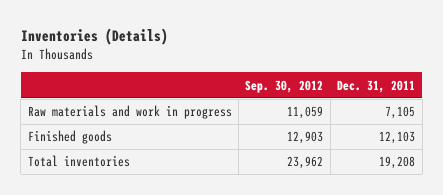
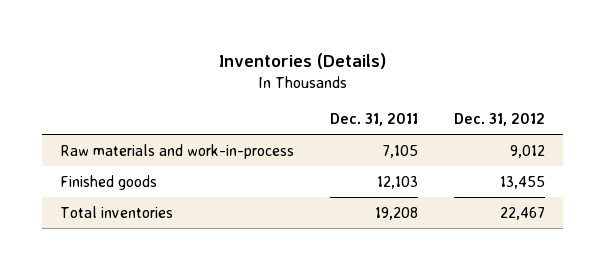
- | Sep. 30, 2012 | Dec. 31, 2011
+ | Dec. 31, 2011 | Dec. 31, 2012
- Raw materials and work in progress | 11,059 | 7,105
+ Raw materials and work-in-process | 7,105 | 9,012

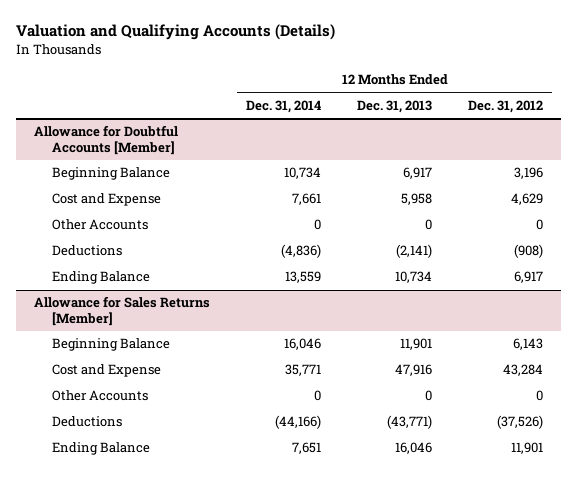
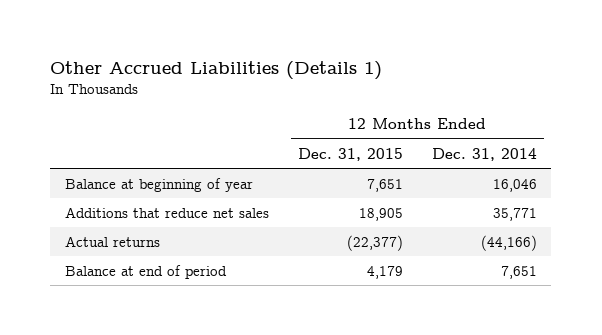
- Valuation and Qualifying Accounts (Details)
+ Other Accrued Liabilities (Details 1)
- | 12 Months Ended Dec. 31, 2014 | 12 Months Ended Dec. 31, 2013 | 12 Months Ended Dec. 31, 2012
+ | 12 Months Ended Dec. 31, 2015 | 12 Months Ended Dec. 31, 2014
- Allowance for Doubtful Accounts [Member]
- Beginning Balance | 10,734 | 6,917 | 3,196
- Cost and Expense | 7,661 | 5,958 | 4,629
- Other Accounts | 0 | 0 | 0
- Deductions | (4,836) | (2,141) | (908)
- Ending Balance | 13,559 | 10,734 | 6,917
- Allowance for Sales Returns [Member]
- Beginning Balance | 16,046 | 11,901 | 6,143
- Cost and Expense | 35,771 | 47,916 | 43,284
- Other Accounts | 0 | 0 | 0
- Deductions | (44,166) | (43,771) | (37,526)
- Ending Balance | 7,651 | 16,046 | 11,901
+ Balance at beginning of year | 7,651 | 16,046
+ Additions that reduce net sales | 18,905 | 35,771
+ Actual returns | (22,377) | (44,166)
+ Balance at end of period | 4,179 | 7,651

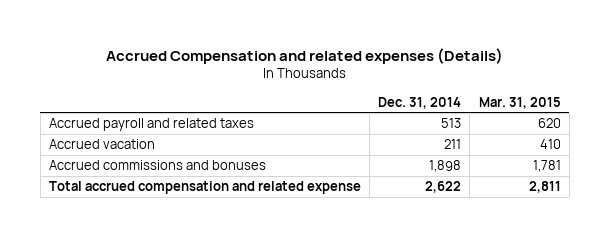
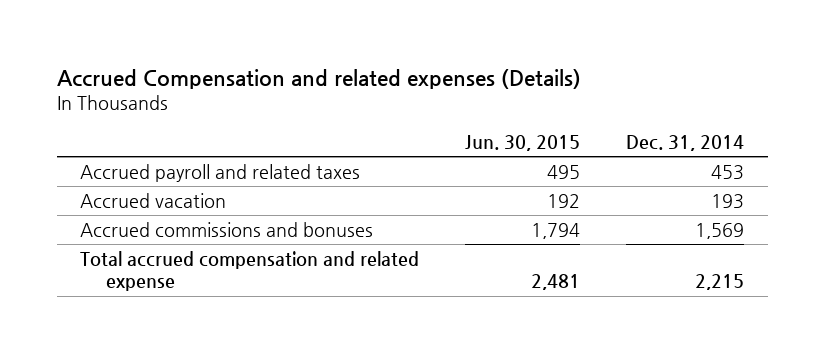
- | Dec. 31, 2014 | Mar. 31, 2015
+ | Jun. 30, 2015 | Dec. 31, 2014
- Accrued payroll and related taxes | 513 | 620
- Accrued vacation | 211 | 410
- Accrued commissions and bonuses | 1,898 | 1,781
- Total accrued compensation and related expense | 2,622 | 2,811
+ Accrued payroll and related taxes | 495 | 453
+ Accrued vacation | 192 | 193
+ Accrued commissions and bonuses | 1,794 | 1,569
+ Total accrued compensation and related expense | 2,481 | 2,215

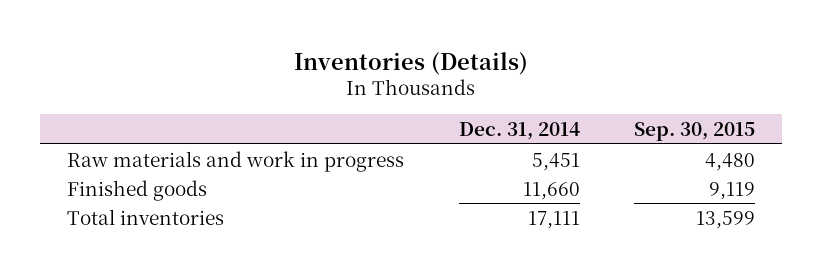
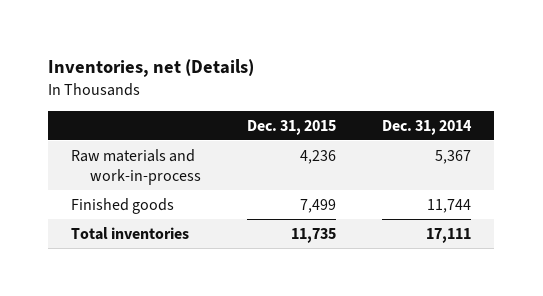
- Inventories (Details)
+ Inventories, net (Details)
- | Dec. 31, 2014 | Sep. 30, 2015
+ | Dec. 31, 2015 | Dec. 31, 2014
- Raw materials and work in progress | 5,451 | 4,480
- Finished goods | 11,660 | 9,119
+ Raw materials and work-in-process | 4,236 | 5,367
+ Finished goods | 7,499 | 11,744

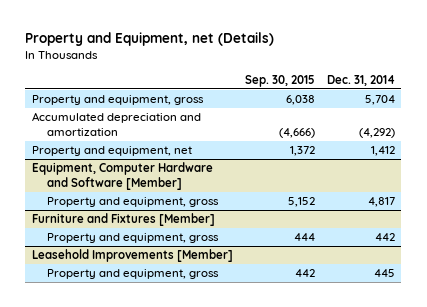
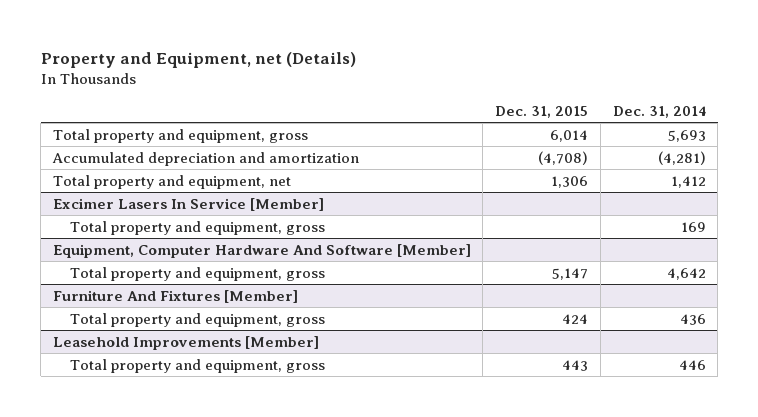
- | Sep. 30, 2015 | Dec. 31, 2014
+ | Dec. 31, 2015 | Dec. 31, 2014
- Property and equipment, gross | 6,038 | 5,704
- Accumulated depreciation and amortization | (4,666) | (4,292)
- Property and equipment, net | 1,372 | 1,412
- Equipment, Computer Hardware and Software [Member]
- Property and equipment, gross | 5,152 | 4,817
- Furniture and Fixtures [Member]
- Property and equipment, gross | 444 | 442
+ Total property and equipment, gross | 6,014 | 5,693
+ Accumulated depreciation and amortization | (4,708) | (4,281)
+ Total property and equipment, net | 1,306 | 1,412
+ Excimer Lasers In Service [Member]
+ Total property and equipment, gross | | 169
+ Equipment, Computer Hardware And Software [Member]
+ Total property and equipment, gross | 5,147 | 4,642
+ Furniture And Fixtures [Member]
+ Total property and equipment, gross | 424 | 436
@ Leasehold Improvements [Member]
- Property and equipment, gross | 442 | 445
+ Total property and equipment, gross | 443 | 446

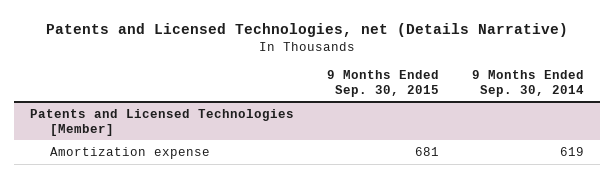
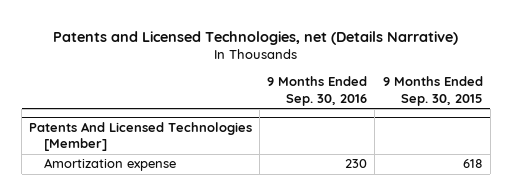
- | 9 Months Ended Sep. 30, 2015 | 9 Months Ended Sep. 30, 2014
+ | 9 Months Ended Sep. 30, 2016 | 9 Months Ended Sep. 30, 2015
- Patents and Licensed Technologies [Member]
- Amortization expense | 681 | 619
+ Patents And Licensed Technologies [Member]
+ Amortization expense | 230 | 618

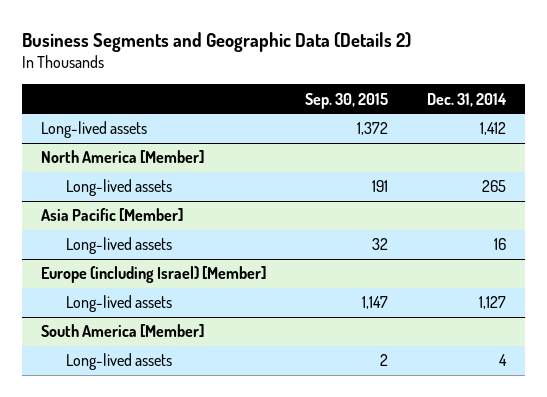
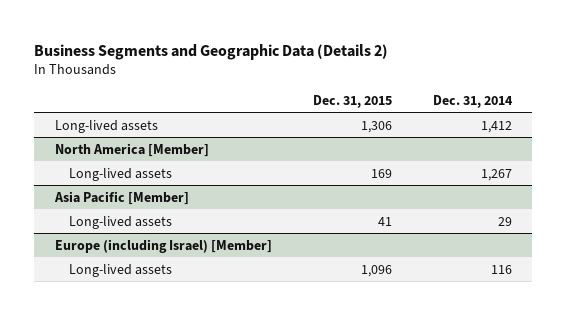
- | Sep. 30, 2015 | Dec. 31, 2014
+ | Dec. 31, 2015 | Dec. 31, 2014
@ North America [Member]
- Long-lived assets | 191 | 265
+ Long-lived assets | 169 | 1,267
@ Asia Pacific [Member]
- Long-lived assets | 32 | 16
+ Long-lived assets | 41 | 29
@ Europe (including Israel) [Member]
- Long-lived assets | 1,147 | 1,127
- South America [Member]
- Long-lived assets | 2 | 4
@ Europe (including Israel) [Member]
+ Long-lived assets | 1,096 | 116

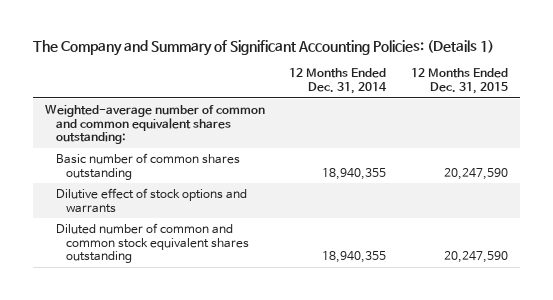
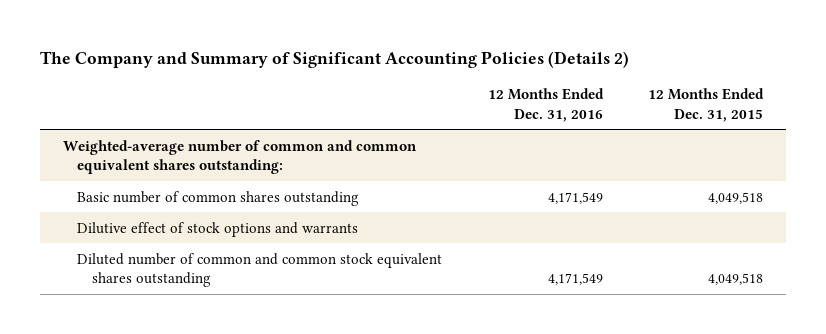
- The Company and Summary of Significant Accounting Policies: (Details 1)
+ The Company and Summary of Significant Accounting Policies (Details 2)
- | 12 Months Ended Dec. 31, 2014 | 12 Months Ended Dec. 31, 2015
+ | 12 Months Ended Dec. 31, 2016 | 12 Months Ended Dec. 31, 2015
- Basic number of common shares outstanding | 18,940,355 | 20,247,590
+ Basic number of common shares outstanding | 4,171,549 | 4,049,518
- Diluted number of common and common stock equivalent shares outstanding | 18,940,355 | 20,247,590
+ Diluted number of common and common stock equivalent shares outstanding | 4,171,549 | 4,049,518

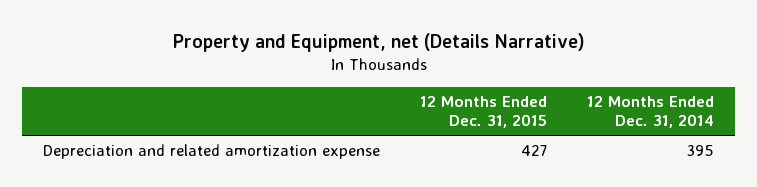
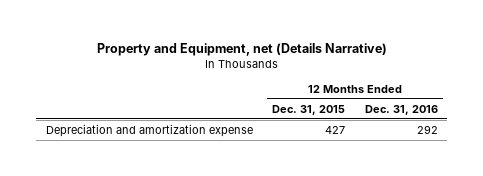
- | 12 Months Ended Dec. 31, 2015 | 12 Months Ended Dec. 31, 2014
+ | 12 Months Ended Dec. 31, 2015 | 12 Months Ended Dec. 31, 2016
- Depreciation and related amortization expense | 427 | 395
+ Depreciation and amortization expense | 427 | 292

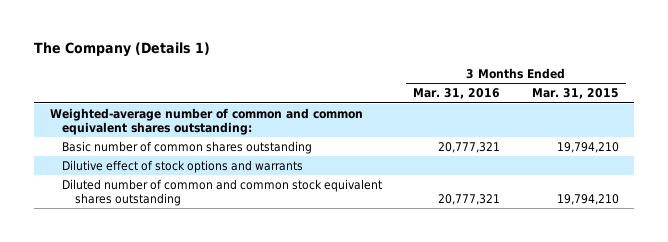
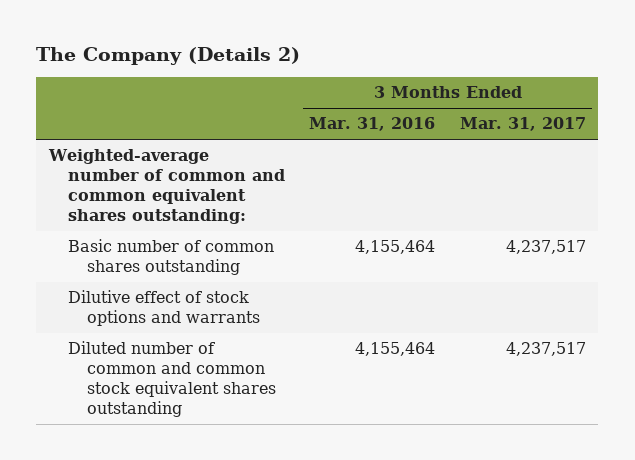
- The Company (Details 1)
+ The Company (Details 2)
- | 3 Months Ended Mar. 31, 2016 | 3 Months Ended Mar. 31, 2015
+ | 3 Months Ended Mar. 31, 2016 | 3 Months Ended Mar. 31, 2017
- Basic number of common shares outstanding | 20,777,321 | 19,794,210
+ Basic number of common shares outstanding | 4,155,464 | 4,237,517
- Diluted number of common and common stock equivalent shares outstanding | 20,777,321 | 19,794,210
+ Diluted number of common and common stock equivalent shares outstanding | 4,155,464 | 4,237,517

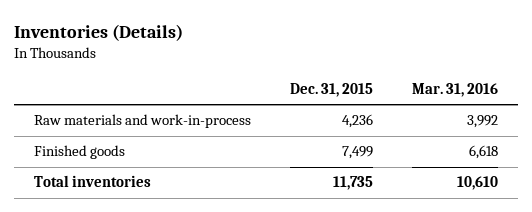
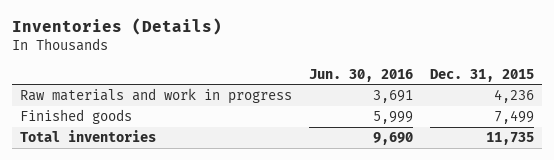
- | Dec. 31, 2015 | Mar. 31, 2016
+ | Jun. 30, 2016 | Dec. 31, 2015
- Raw materials and work-in-process | 4,236 | 3,992
+ Raw materials and work in progress | 3,691 | 4,236

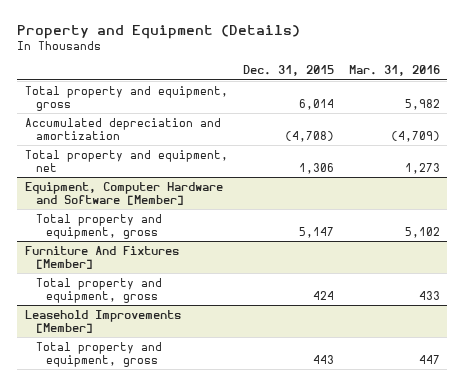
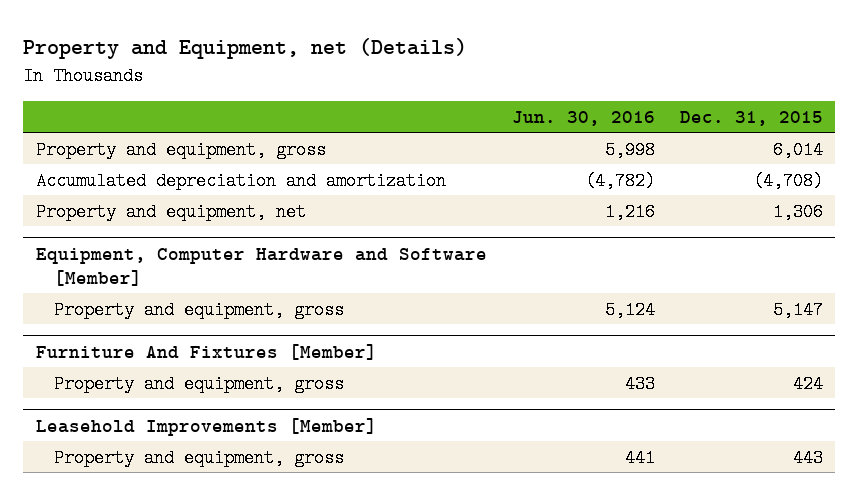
- Property and Equipment (Details)
+ Property and Equipment, net (Details)
- | Dec. 31, 2015 | Mar. 31, 2016
+ | Jun. 30, 2016 | Dec. 31, 2015
- Total property and equipment, gross | 6,014 | 5,982
+ Property and equipment, gross | 5,998 | 6,014
- Total property and equipment, net | 1,306 | 1,273
+ Property and equipment, net | 1,216 | 1,306
@ Equipment, Computer Hardware and Software [Member]
- Total property and equipment, gross | 5,147 | 5,102
+ Property and equipment, gross | 5,124 | 5,147
@ Furniture And Fixtures [Member]
- Total property and equipment, gross | 424 | 433
+ Property and equipment, gross | 433 | 424
@ Leasehold Improvements [Member]
- Total property and equipment, gross | 443 | 447
+ Property and equipment, gross | 441 | 443

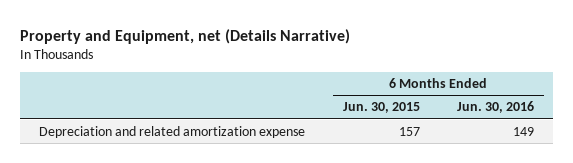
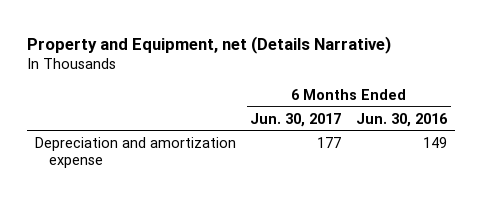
- | 6 Months Ended Jun. 30, 2015 | 6 Months Ended Jun. 30, 2016
+ | 6 Months Ended Jun. 30, 2017 | 6 Months Ended Jun. 30, 2016
- Depreciation and related amortization expense | 157 | 149
+ Depreciation and amortization expense | 177 | 149

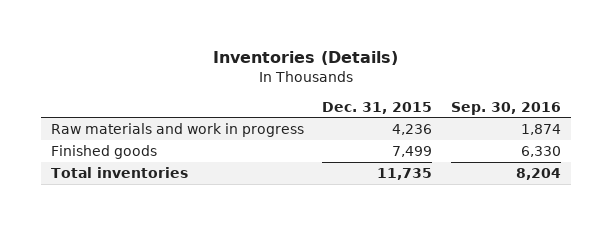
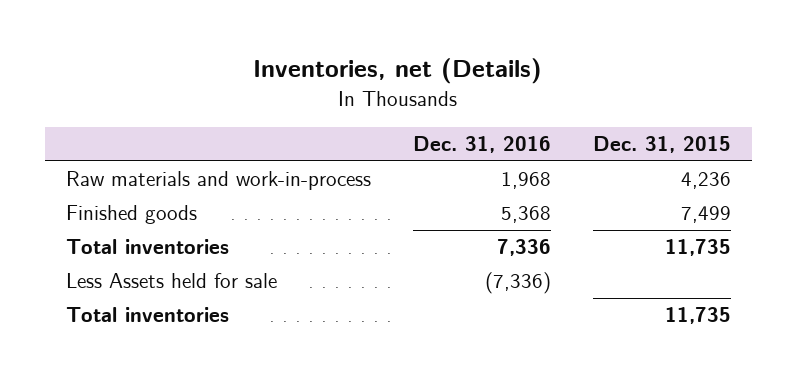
- Inventories (Details)
+ Inventories, net (Details)
- | Dec. 31, 2015 | Sep. 30, 2016
+ | Dec. 31, 2016 | Dec. 31, 2015
- Raw materials and work in progress | 4,236 | 1,874
+ Raw materials and work-in-process | 1,968 | 4,236
+ Less Assets held for sale | (7,336) |
+ Total inventories | | 11,735

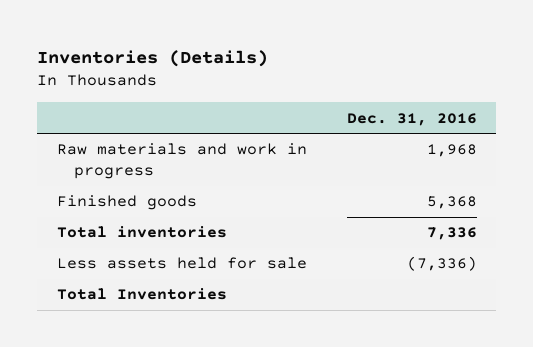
- Inventories, net (Details)
+ Inventories (Details)
- | Dec. 31, 2016 | Dec. 31, 2015
+ | Dec. 31, 2016
- Raw materials and work-in-process | 1,968 | 4,236
+ Raw materials and work in progress | 1,968
- Less Assets held for sale | (7,336) |
- Total inventories | | 11,735
+ Less assets held for sale | (7,336)
+ Total Inventories

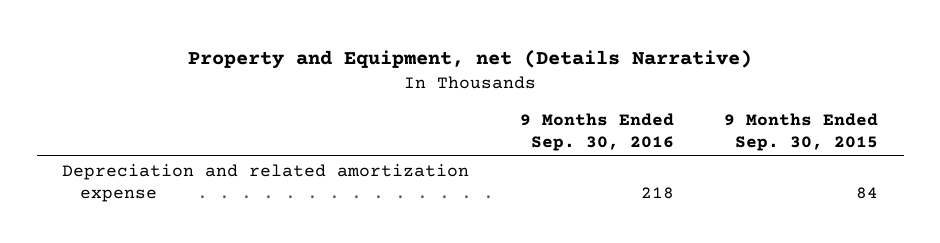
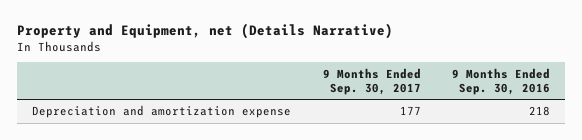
- | 9 Months Ended Sep. 30, 2016 | 9 Months Ended Sep. 30, 2015
+ | 9 Months Ended Sep. 30, 2017 | 9 Months Ended Sep. 30, 2016
- Depreciation and related amortization expense | 218 | 84
+ Depreciation and amortization expense | 177 | 218

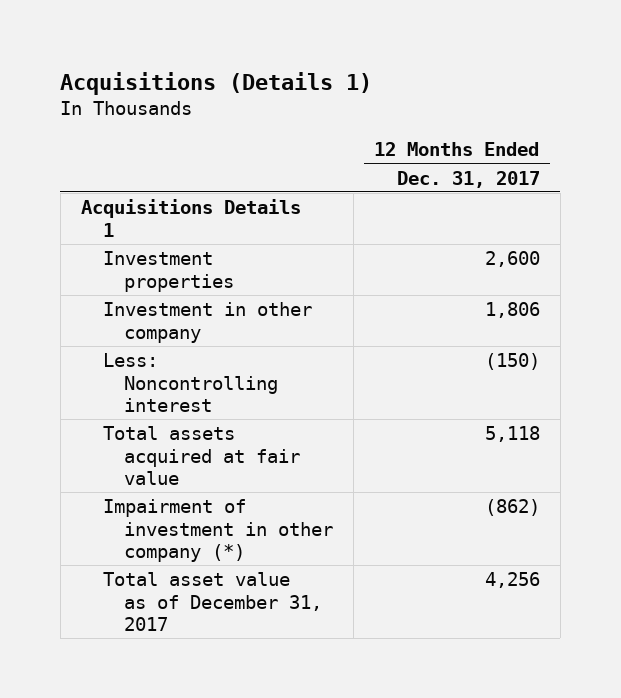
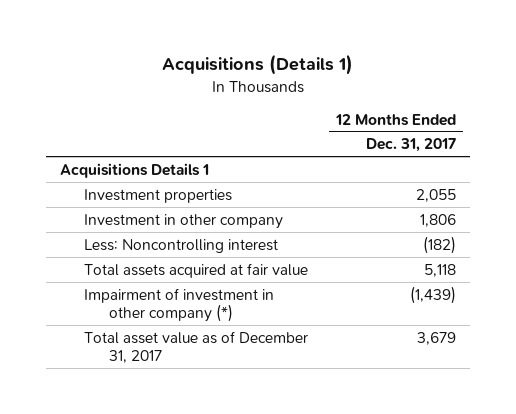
- Investment properties | 2,600
+ Investment properties | 2,055
- Less: Noncontrolling interest | (150)
+ Less: Noncontrolling interest | (182)
- Impairment of investment in other company (*) | (862)
- Total asset value as of December 31, 2017 | 4,256
+ Impairment of investment in other company (*) | (1,439)
+ Total asset value as of December 31, 2017 | 3,679

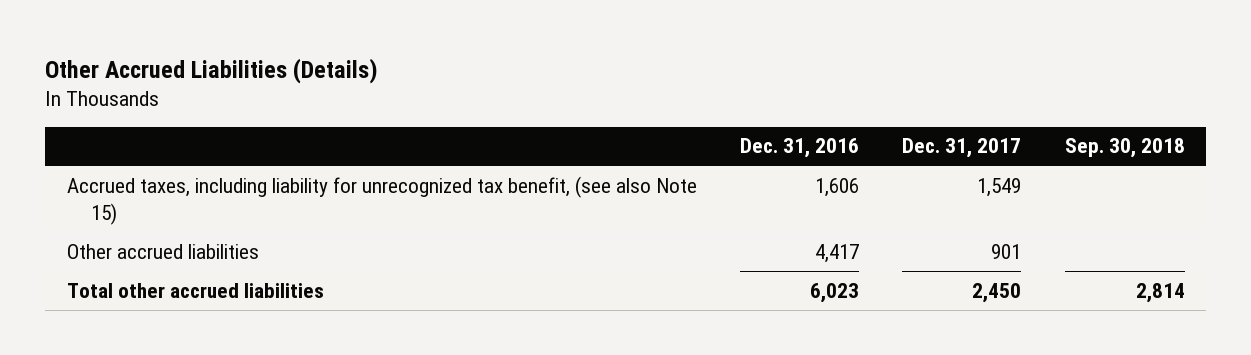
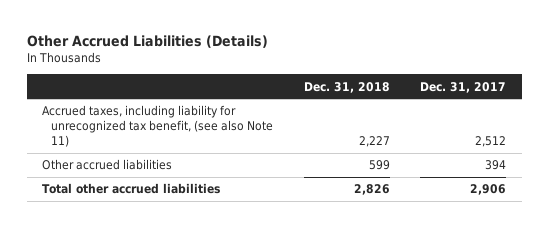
- | Dec. 31, 2016 | Dec. 31, 2017 | Sep. 30, 2018
+ | Dec. 31, 2018 | Dec. 31, 2017
- Accrued taxes, including liability for unrecognized tax benefit, (see also Note 15) | 1,606 | 1,549 |
- Other accrued liabilities | 4,417 | 901 |
- Total other accrued liabilities | 6,023 | 2,450 | 2,814
+ Accrued taxes, including liability for unrecognized tax benefit, (see also Note 11) | 2,227 | 2,512
+ Other accrued liabilities | 599 | 394
+ Total other accrued liabilities | 2,826 | 2,906

